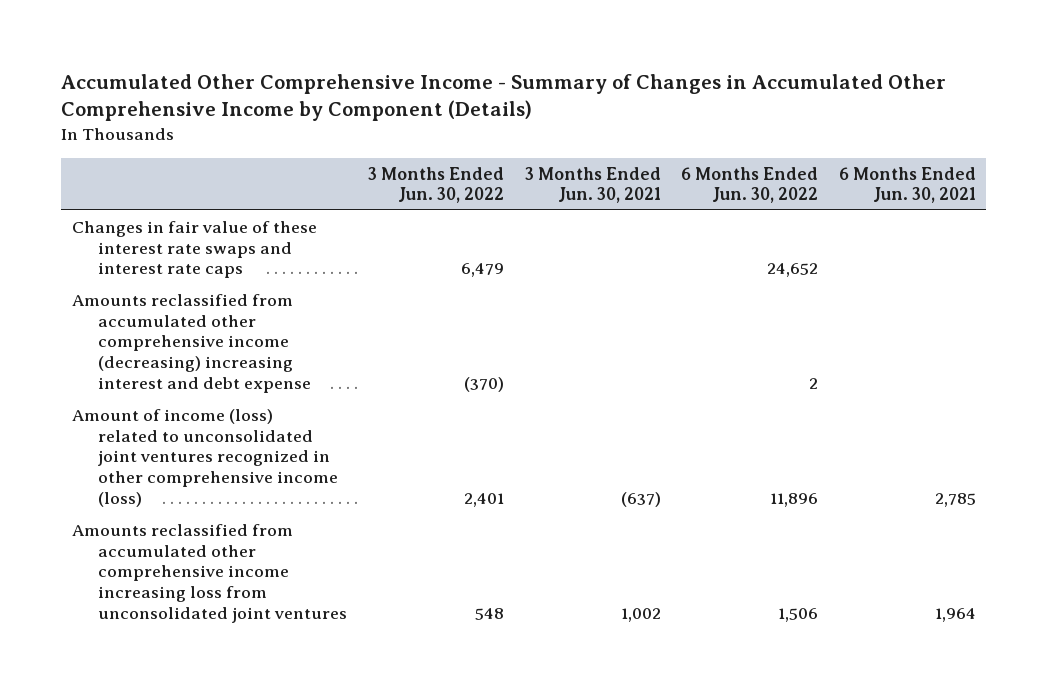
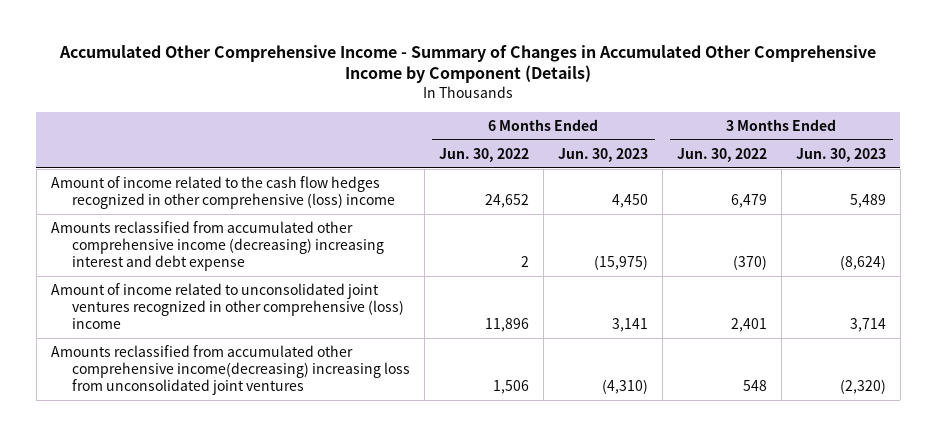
- | 3 Months Ended Jun. 30, 2022 | 3 Months Ended Jun. 30, 2021 | 6 Months Ended Jun. 30, 2022 | 6 Months Ended Jun. 30, 2021
+ | 6 Months Ended Jun. 30, 2022 | 6 Months Ended Jun. 30, 2023 | 3 Months Ended Jun. 30, 2022 | 3 Months Ended Jun. 30, 2023
- Changes in fair value of these interest rate swaps and interest rate caps | 6,479 | | 24,652 |
+ Amount of income related to the cash flow hedges recognized in other comprehensive (loss) income | 24,652 | 4,450 | 6,479 | 5,489
- Amount of income (loss) related to unconsolidated joint ventures recognized in other comprehensive income (loss) | 2,401 | (637) | 11,896 | 2,785
- Amounts reclassified from accumulated other comprehensive income increasing loss from unconsolidated joint ventures | 548 | 1,002 | 1,506 | 1,964
+ Amount of income related to unconsolidated joint ventures recognized in other comprehensive (loss) income | 11,896 | 3,141 | 2,401 | 3,714
+ Amounts reclassified from accumulated other comprehensive income(decreasing) increasing loss from unconsolidated joint ventures | 1,506 | (4,310) | 548 | (2,320)

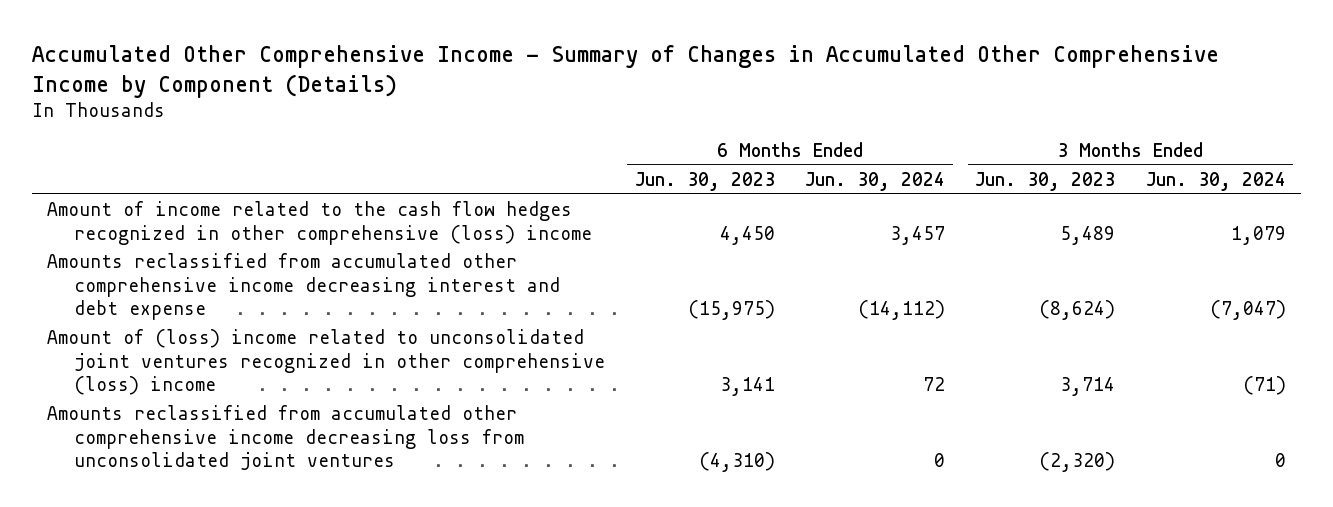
- | 6 Months Ended Jun. 30, 2022 | 6 Months Ended Jun. 30, 2023 | 3 Months Ended Jun. 30, 2022 | 3 Months Ended Jun. 30, 2023
+ | 6 Months Ended Jun. 30, 2023 | 6 Months Ended Jun. 30, 2024 | 3 Months Ended Jun. 30, 2023 | 3 Months Ended Jun. 30, 2024
- Amounts reclassified from accumulated other comprehensive income (decreasing) increasing interest and debt expense | 2 | (15,975) | (370) | (8,624)
- Amount of income related to unconsolidated joint ventures recognized in other comprehensive (loss) income | 11,896 | 3,141 | 2,401 | 3,714
- Amounts reclassified from accumulated other comprehensive income(decreasing) increasing loss from unconsolidated joint ventures | 1,506 | (4,310) | 548 | (2,320)
+ Amounts reclassified from accumulated other comprehensive income decreasing interest and debt expense | (15,975) | (14,112) | (8,624) | (7,047)
+ Amount of (loss) income related to unconsolidated joint ventures recognized in other comprehensive (loss) income | 3,141 | 72 | 3,714 | (71)
+ Amounts reclassified from accumulated other comprehensive income decreasing loss from unconsolidated joint ventures | (4,310) | 0 | (2,320) | 0

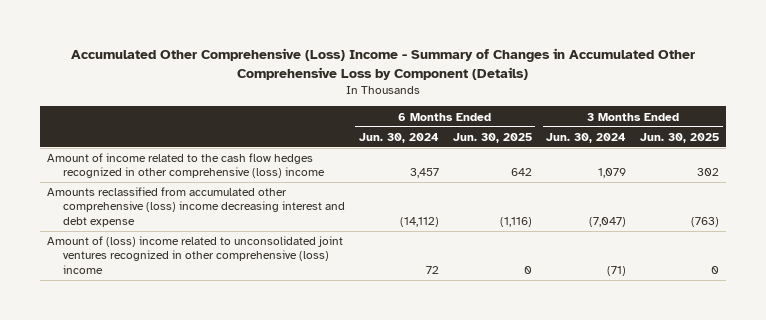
- Accumulated Other Comprehensive Income - Summary of Changes in Accumulated Other Comprehensive Income by Component (Details)
+ Accumulated Other Comprehensive (Loss) Income - Summary of Changes in Accumulated Other Comprehensive Loss by Component (Details)
- | 6 Months Ended Jun. 30, 2023 | 6 Months Ended Jun. 30, 2024 | 3 Months Ended Jun. 30, 2023 | 3 Months Ended Jun. 30, 2024
+ | 6 Months Ended Jun. 30, 2024 | 6 Months Ended Jun. 30, 2025 | 3 Months Ended Jun. 30, 2024 | 3 Months Ended Jun. 30, 2025
- Amounts reclassified from accumulated other comprehensive income decreasing interest and debt expense | (15,975) | (14,112) | (8,624) | (7,047)
+ Amounts reclassified from accumulated other comprehensive (loss) income decreasing interest and debt expense | (14,112) | (1,116) | (7,047) | (763)
- Amounts reclassified from accumulated other comprehensive income decreasing loss from unconsolidated joint ventures | (4,310) | 0 | (2,320) | 0

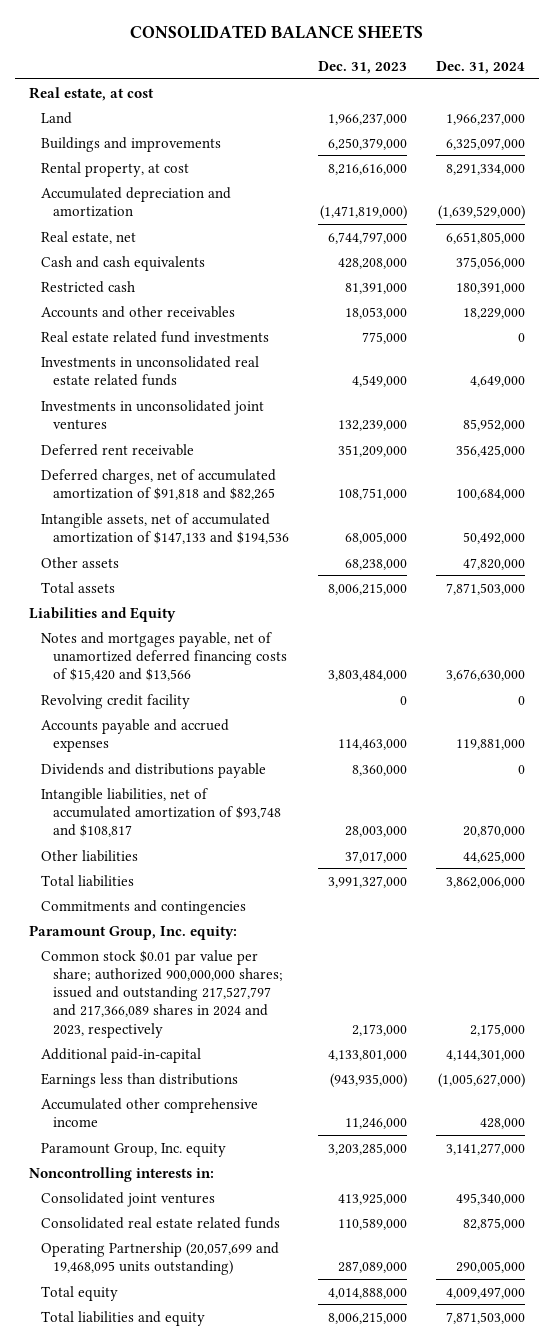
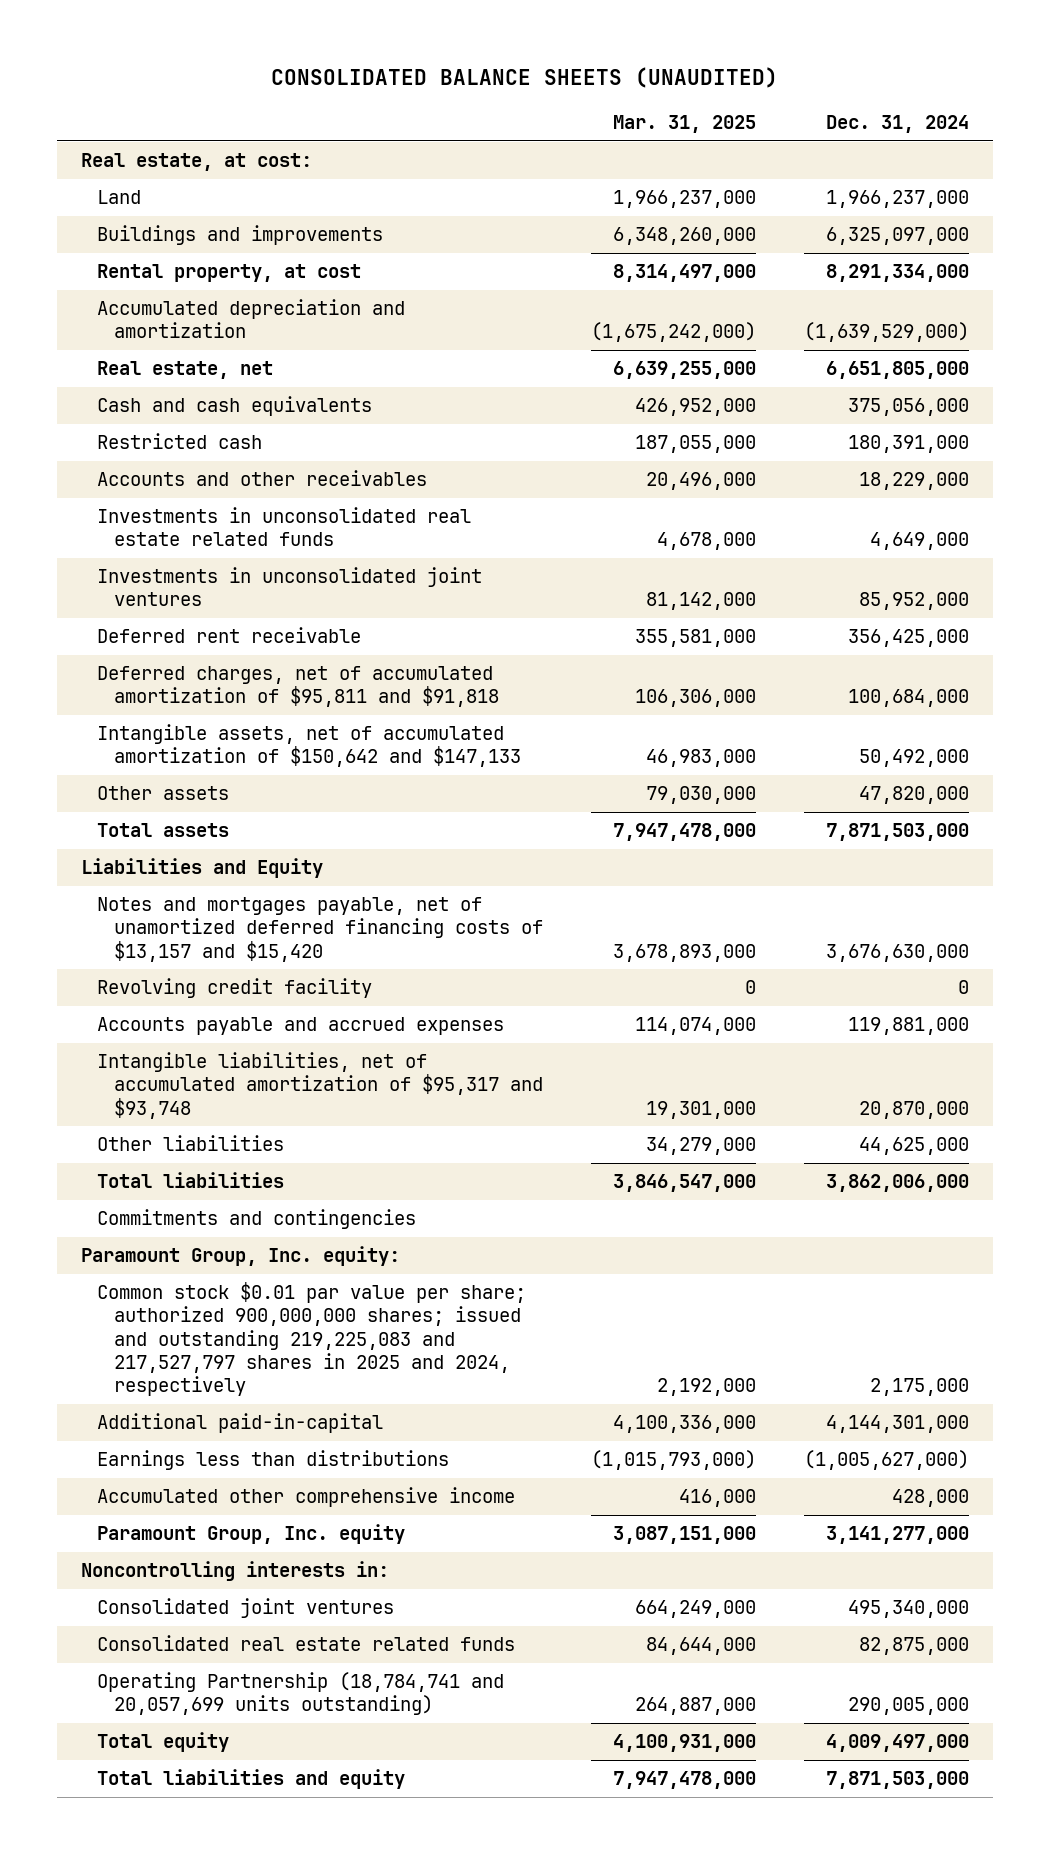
- CONSOLIDATED BALANCE SHEETS
+ CONSOLIDATED BALANCE SHEETS (UNAUDITED)
- | Dec. 31, 2023 | Dec. 31, 2024
+ | Mar. 31, 2025 | Dec. 31, 2024
- Real estate, at cost
+ Real estate, at cost:
- Real estate related fund investments | 775,000 | 0
- Deferred charges, net of accumulated amortization of $91,818 and $82,265 | 108,751,000 | 100,684,000
- Intangible assets, net of accumulated amortization of $147,133 and $194,536 | 68,005,000 | 50,492,000
+ Deferred charges, net of accumulated amortization of $95,811 and $91,818 | 106,306,000 | 100,684,000
+ Intangible assets, net of accumulated amortization of $150,642 and $147,133 | 46,983,000 | 50,492,000
- Notes and mortgages payable, net of unamortized deferred financing costs of $15,420 and $13,566 | 3,803,484,000 | 3,676,630,000
+ Notes and mortgages payable, net of unamortized deferred financing costs of $13,157 and $15,420 | 3,678,893,000 | 3,676,630,000
- Dividends and distributions payable | 8,360,000 | 0
- Intangible liabilities, net of accumulated amortization of $93,748 and $108,817 | 28,003,000 | 20,870,000
+ Intangible liabilities, net of accumulated amortization of $95,317 and $93,748 | 19,301,000 | 20,870,000
- Common stock $0.01 par value per share; authorized 900,000,000 shares; issued and outstanding 217,527,797 and 217,366,089 shares in 2024 and 2023, respectively | 2,173,000 | 2,175,000
+ Common stock $0.01 par value per share; authorized 900,000,000 shares; issued and outstanding 219,225,083 and 217,527,797 shares in 2025 and 2024, respectively | 2,192,000 | 2,175,000
- Operating Partnership (20,057,699 and 19,468,095 units outstanding) | 287,089,000 | 290,005,000
+ Operating Partnership (18,784,741 and 20,057,699 units outstanding) | 264,887,000 | 290,005,000

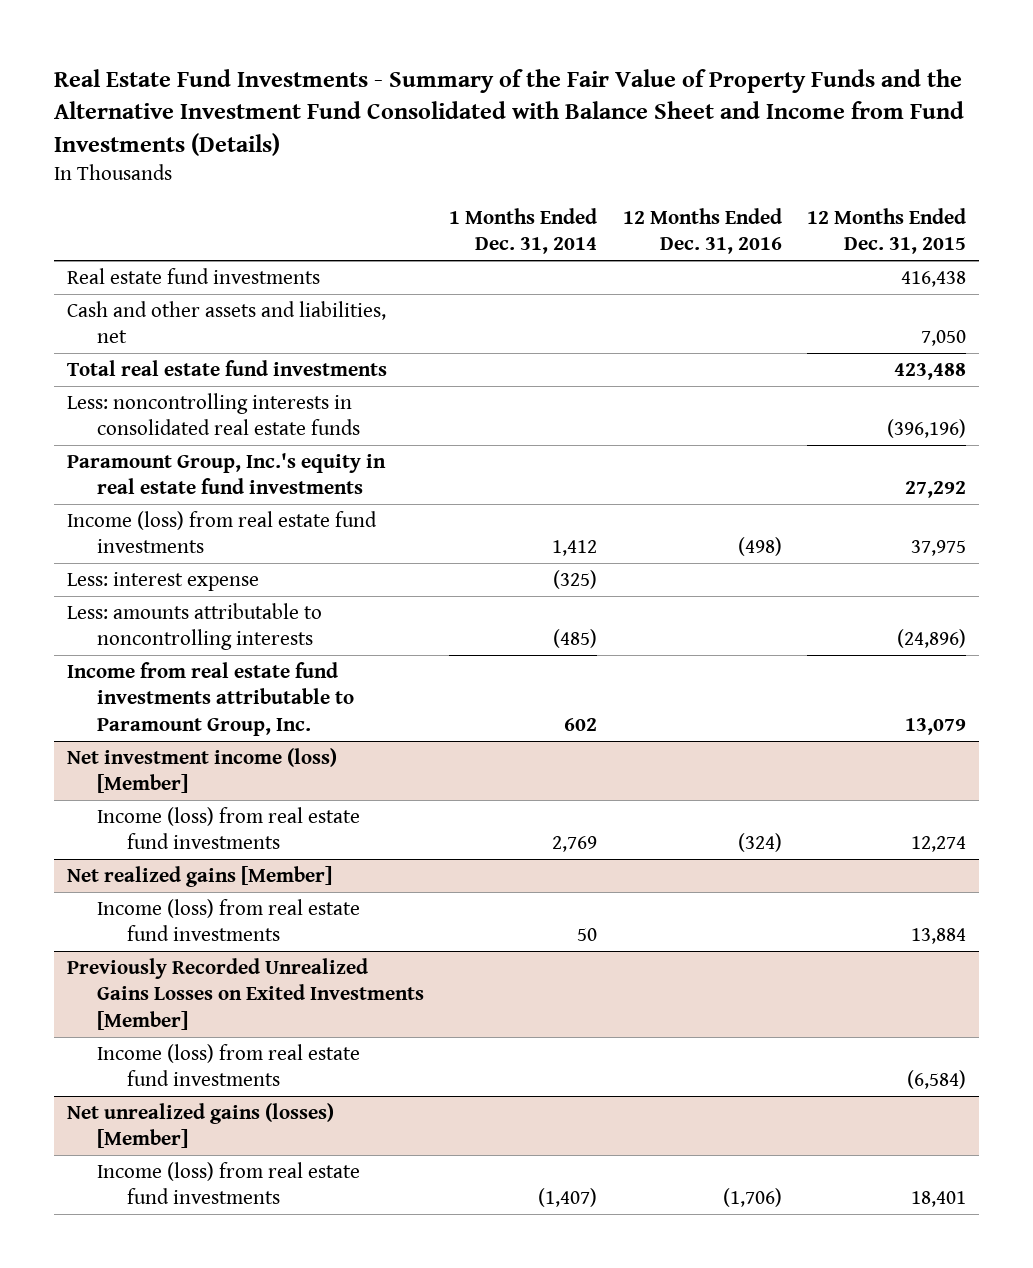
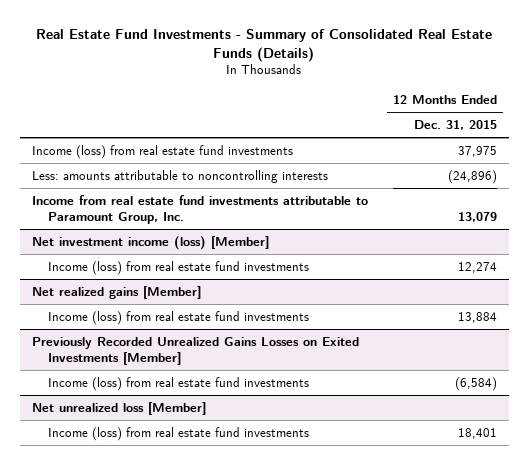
- Real Estate Fund Investments - Summary of the Fair Value of Property Funds and the Alternative Investment Fund Consolidated with Balance Sheet and Income from Fund Investments (Details)
+ Real Estate Fund Investments - Summary of Consolidated Real Estate Funds (Details)
- | 1 Months Ended Dec. 31, 2014 | 12 Months Ended Dec. 31, 2016 | 12 Months Ended Dec. 31, 2015
+ | 12 Months Ended Dec. 31, 2015
- Real estate fund investments | | | 416,438
- Cash and other assets and liabilities, net | | | 7,050
- Total real estate fund investments | | | 423,488
- Less: noncontrolling interests in consolidated real estate funds | | | (396,196)
- Paramount Group, Inc.'s equity in real estate fund investments | | | 27,292
- Less: interest expense | (325) | |
- Net unrealized gains (losses) [Member]
+ Net unrealized loss [Member]

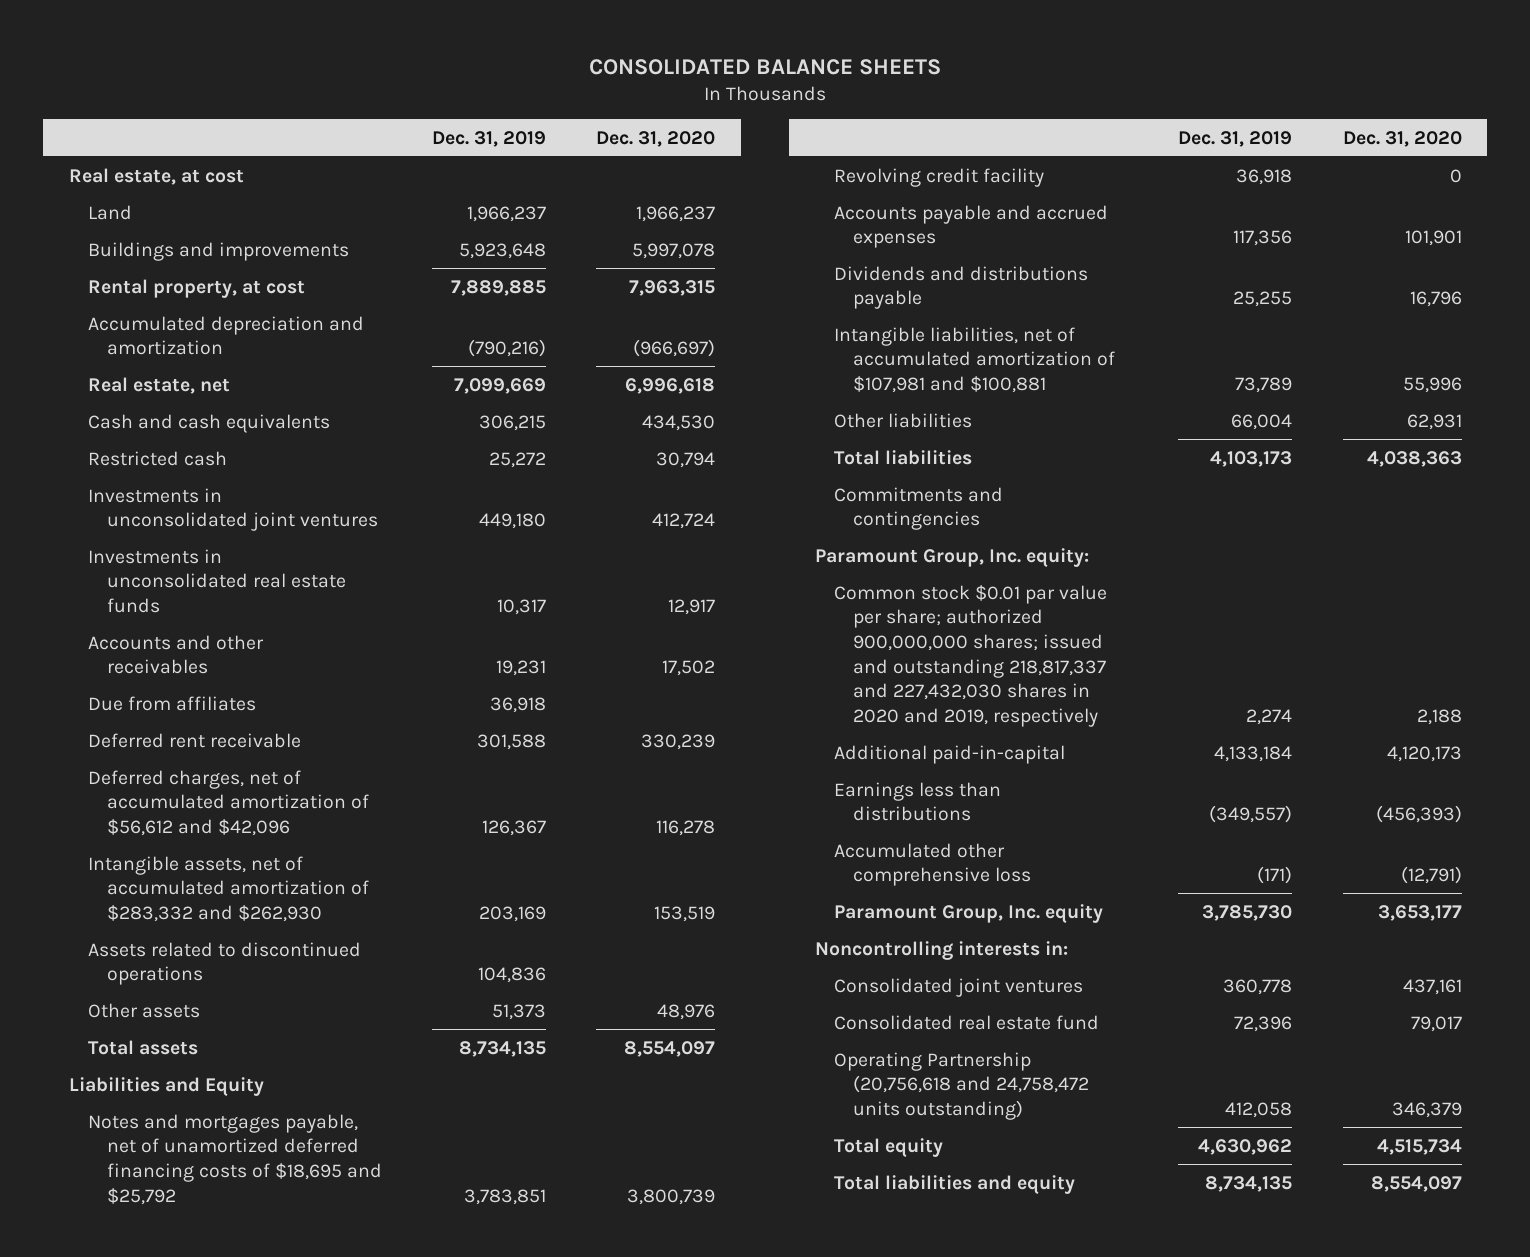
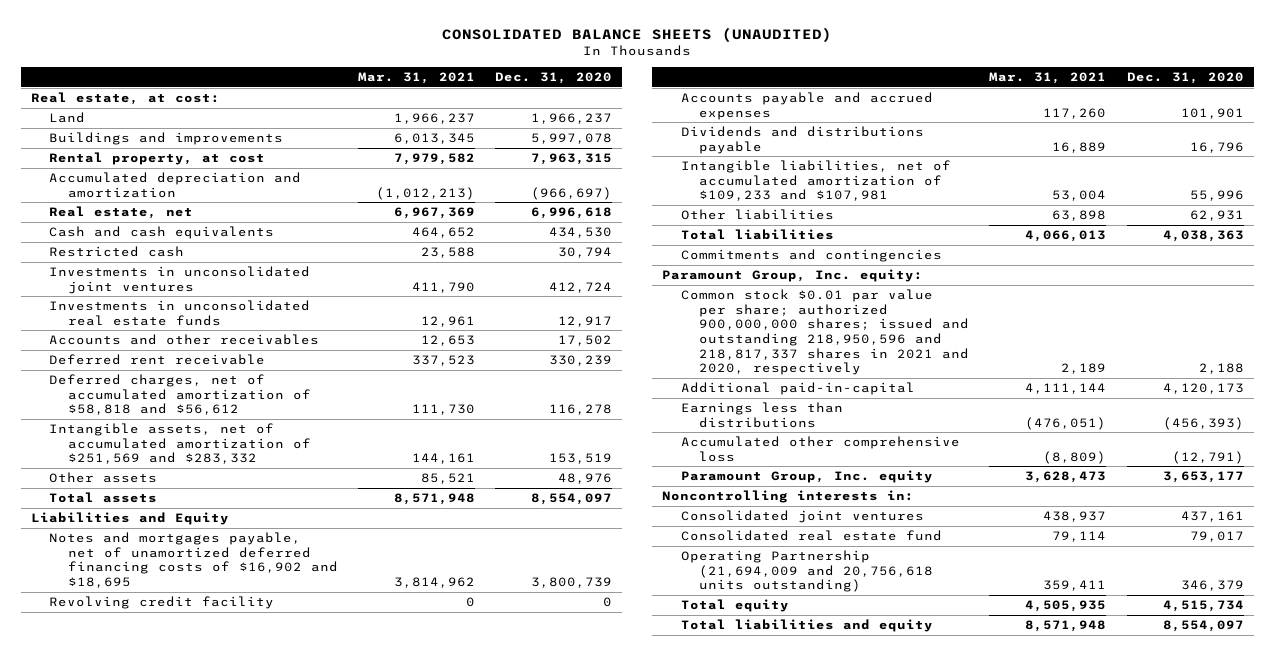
- CONSOLIDATED BALANCE SHEETS
+ CONSOLIDATED BALANCE SHEETS (UNAUDITED)
- | Dec. 31, 2019 | Dec. 31, 2020
+ | Mar. 31, 2021 | Dec. 31, 2020
- Real estate, at cost
+ Real estate, at cost:
- Due from affiliates | 36,918 |
- Deferred charges, net of accumulated amortization of $56,612 and $42,096 | 126,367 | 116,278
- Intangible assets, net of accumulated amortization of $283,332 and $262,930 | 203,169 | 153,519
- Assets related to discontinued operations | 104,836 |
+ Deferred charges, net of accumulated amortization of $58,818 and $56,612 | 111,730 | 116,278
+ Intangible assets, net of accumulated amortization of $251,569 and $283,332 | 144,161 | 153,519
- Notes and mortgages payable, net of unamortized deferred financing costs of $18,695 and $25,792 | 3,783,851 | 3,800,739
+ Notes and mortgages payable, net of unamortized deferred financing costs of $16,902 and $18,695 | 3,814,962 | 3,800,739
- Intangible liabilities, net of accumulated amortization of $107,981 and $100,881 | 73,789 | 55,996
+ Intangible liabilities, net of accumulated amortization of $109,233 and $107,981 | 53,004 | 55,996
- Common stock $0.01 par value per share; authorized 900,000,000 shares; issued and outstanding 218,817,337 and 227,432,030 shares in 2020 and 2019, respectively | 2,274 | 2,188
+ Common stock $0.01 par value per share; authorized 900,000,000 shares; issued and outstanding 218,950,596 and 218,817,337 shares in 2021 and 2020, respectively | 2,189 | 2,188
- Operating Partnership (20,756,618 and 24,758,472 units outstanding) | 412,058 | 346,379
+ Operating Partnership (21,694,009 and 20,756,618 units outstanding) | 359,411 | 346,379

